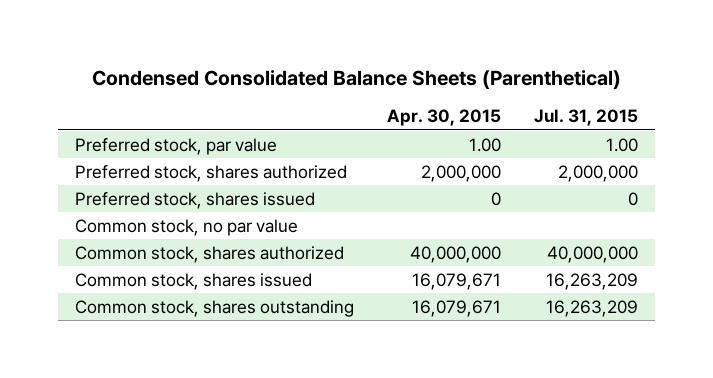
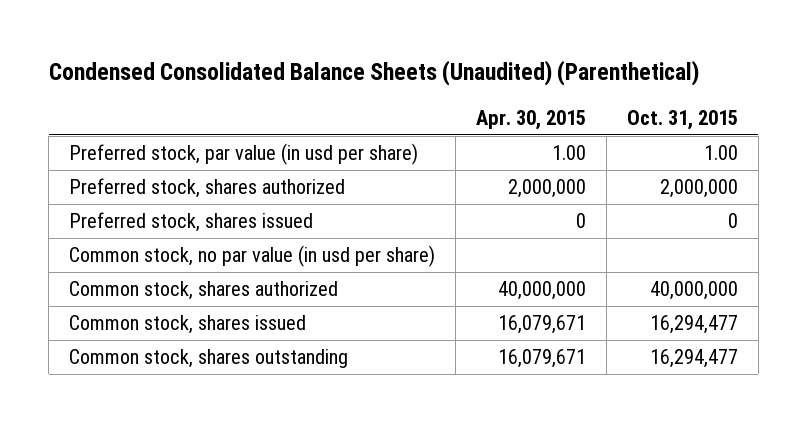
- Condensed Consolidated Balance Sheets (Parenthetical)
+ Condensed Consolidated Balance Sheets (Unaudited) (Parenthetical)
- | Apr. 30, 2015 | Jul. 31, 2015
+ | Apr. 30, 2015 | Oct. 31, 2015
- Preferred stock, par value | 1.00 | 1.00
+ Preferred stock, par value (in usd per share) | 1.00 | 1.00
- Common stock, no par value
+ Common stock, no par value (in usd per share)

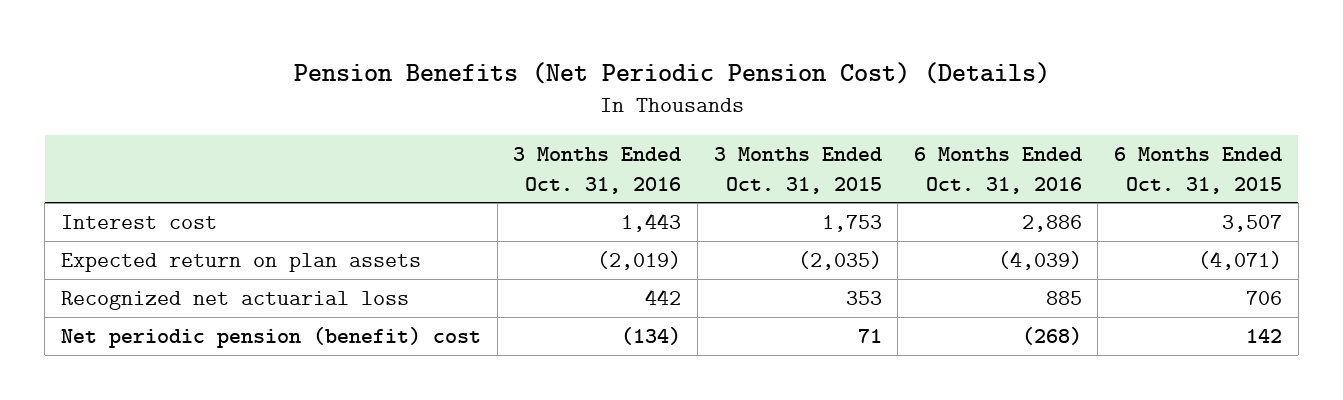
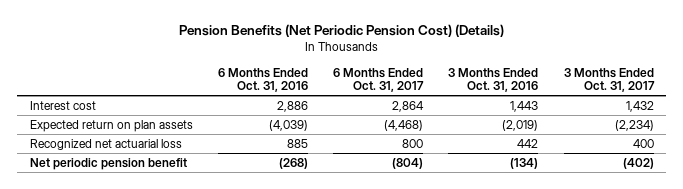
- | 3 Months Ended Oct. 31, 2016 | 3 Months Ended Oct. 31, 2015 | 6 Months Ended Oct. 31, 2016 | 6 Months Ended Oct. 31, 2015
+ | 6 Months Ended Oct. 31, 2016 | 6 Months Ended Oct. 31, 2017 | 3 Months Ended Oct. 31, 2016 | 3 Months Ended Oct. 31, 2017
- Net periodic pension (benefit) cost | (134) | 71 | (268) | 142
+ Net periodic pension benefit | (268) | (804) | (134) | (402)

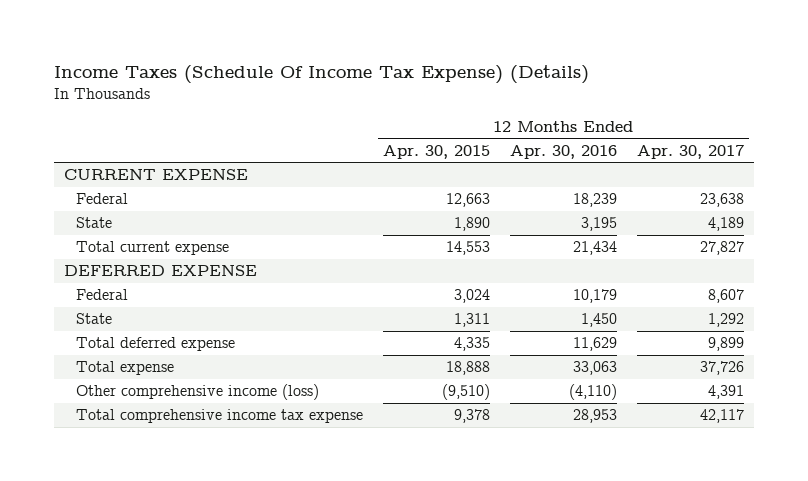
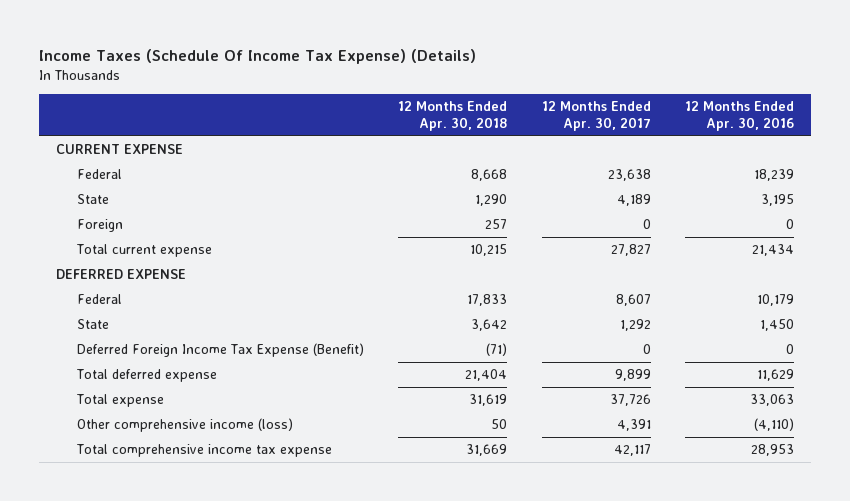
- | 12 Months Ended Apr. 30, 2015 | 12 Months Ended Apr. 30, 2016 | 12 Months Ended Apr. 30, 2017
+ | 12 Months Ended Apr. 30, 2018 | 12 Months Ended Apr. 30, 2017 | 12 Months Ended Apr. 30, 2016
+ Foreign | 257 | 0 | 0
+ Deferred Foreign Income Tax Expense (Benefit) | (71) | 0 | 0

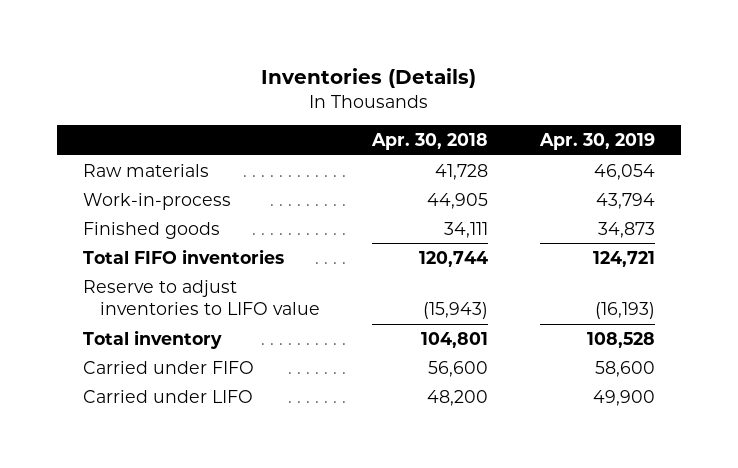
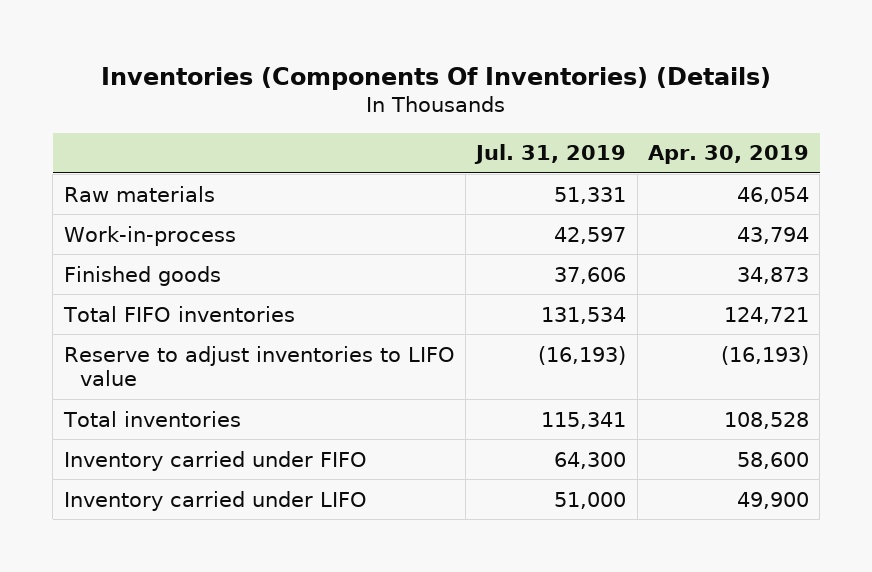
- Inventories (Details)
+ Inventories (Components Of Inventories) (Details)
- | Apr. 30, 2018 | Apr. 30, 2019
+ | Jul. 31, 2019 | Apr. 30, 2019
- Total inventory | 104,801 | 108,528
- Carried under FIFO | 56,600 | 58,600
- Carried under LIFO | 48,200 | 49,900
+ Total inventories | 115,341 | 108,528
+ Inventory carried under FIFO | 64,300 | 58,600
+ Inventory carried under LIFO | 51,000 | 49,900

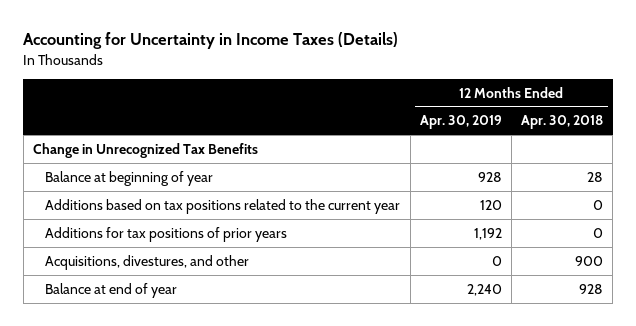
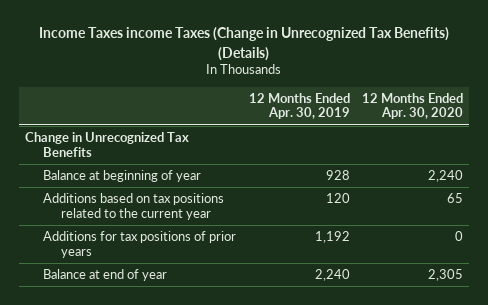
- Accounting for Uncertainty in Income Taxes (Details)
+ Income Taxes income Taxes (Change in Unrecognized Tax Benefits) (Details)
- | 12 Months Ended Apr. 30, 2019 | 12 Months Ended Apr. 30, 2018
+ | 12 Months Ended Apr. 30, 2019 | 12 Months Ended Apr. 30, 2020
- Acquisitions, divestures, and other | 0 | 900

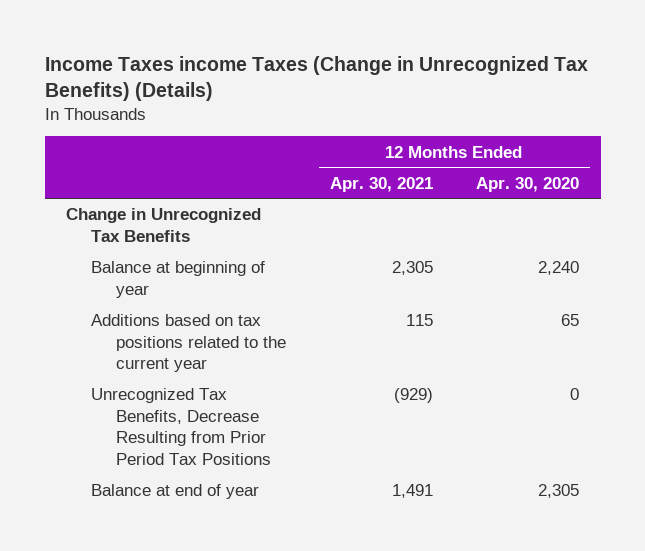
- | 12 Months Ended Apr. 30, 2019 | 12 Months Ended Apr. 30, 2020
+ | 12 Months Ended Apr. 30, 2021 | 12 Months Ended Apr. 30, 2020
- Additions for tax positions of prior years | 1,192 | 0
+ Unrecognized Tax Benefits, Decrease Resulting from Prior Period Tax Positions | (929) | 0

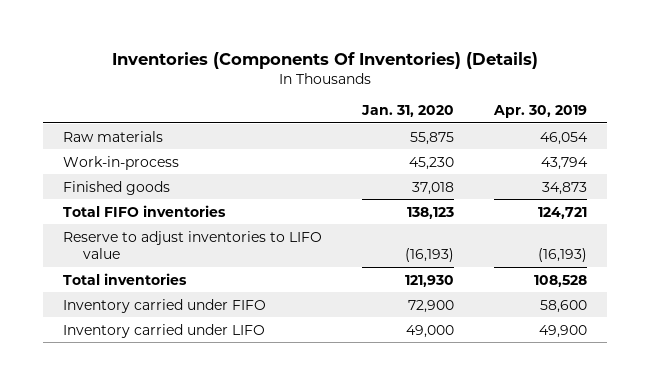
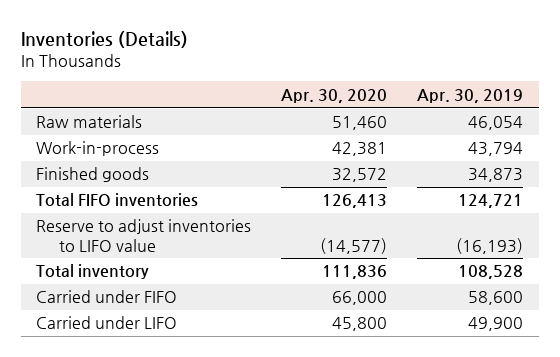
- Inventories (Components Of Inventories) (Details)
+ Inventories (Details)
- | Jan. 31, 2020 | Apr. 30, 2019
+ | Apr. 30, 2020 | Apr. 30, 2019
- Total inventories | 121,930 | 108,528
- Inventory carried under FIFO | 72,900 | 58,600
- Inventory carried under LIFO | 49,000 | 49,900
+ Total inventory | 111,836 | 108,528
+ Carried under FIFO | 66,000 | 58,600
+ Carried under LIFO | 45,800 | 49,900

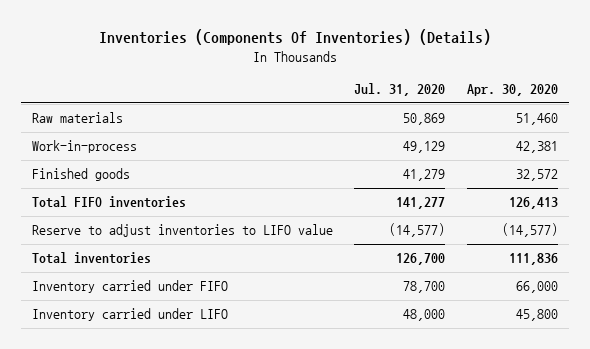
- Inventories (Details)
+ Inventories (Components Of Inventories) (Details)
- | Apr. 30, 2020 | Apr. 30, 2019
+ | Jul. 31, 2020 | Apr. 30, 2020
- Total inventory | 111,836 | 108,528
- Carried under FIFO | 66,000 | 58,600
- Carried under LIFO | 45,800 | 49,900
+ Total inventories | 126,700 | 111,836
+ Inventory carried under FIFO | 78,700 | 66,000
+ Inventory carried under LIFO | 48,000 | 45,800

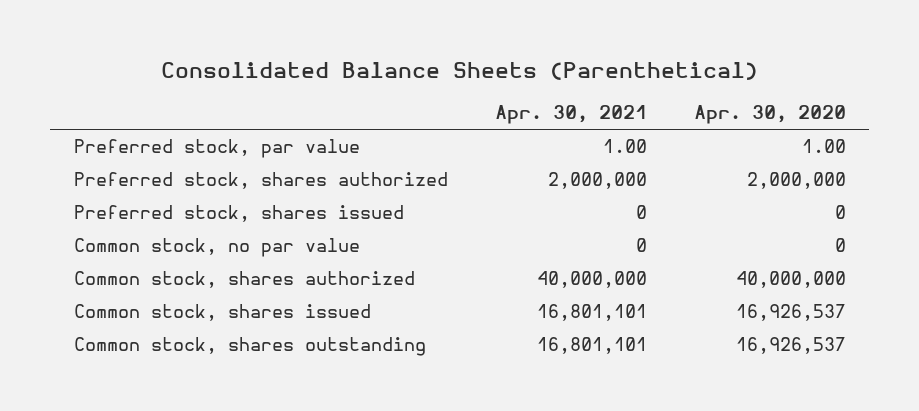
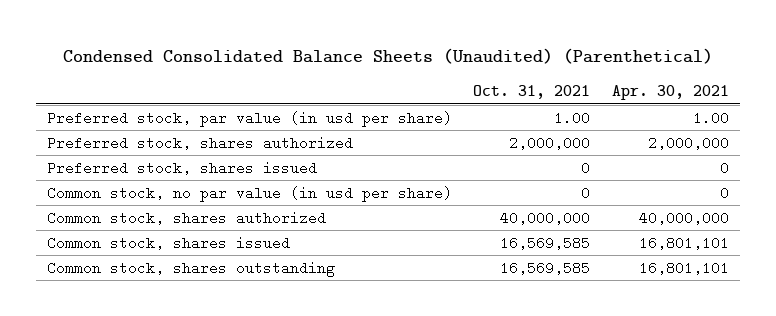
- Consolidated Balance Sheets (Parenthetical)
+ Condensed Consolidated Balance Sheets (Unaudited) (Parenthetical)
- | Apr. 30, 2021 | Apr. 30, 2020
+ | Oct. 31, 2021 | Apr. 30, 2021
- Preferred stock, par value | 1.00 | 1.00
+ Preferred stock, par value (in usd per share) | 1.00 | 1.00
- Common stock, no par value | 0 | 0
+ Common stock, no par value (in usd per share) | 0 | 0

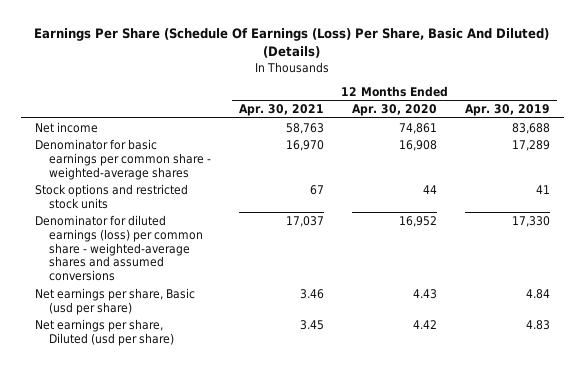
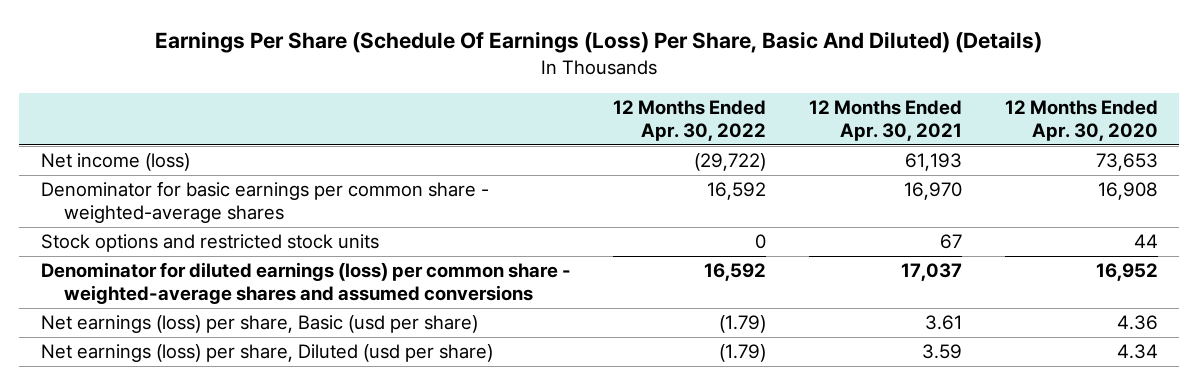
- | 12 Months Ended Apr. 30, 2021 | 12 Months Ended Apr. 30, 2020 | 12 Months Ended Apr. 30, 2019
+ | 12 Months Ended Apr. 30, 2022 | 12 Months Ended Apr. 30, 2021 | 12 Months Ended Apr. 30, 2020
- Net income | 58,763 | 74,861 | 83,688
+ Net income (loss) | (29,722) | 61,193 | 73,653
- Net earnings per share, Basic (usd per share) | 3.46 | 4.43 | 4.84
- Net earnings per share, Diluted (usd per share) | 3.45 | 4.42 | 4.83
+ Net earnings (loss) per share, Basic (usd per share) | (1.79) | 3.61 | 4.36
+ Net earnings (loss) per share, Diluted (usd per share) | (1.79) | 3.59 | 4.34

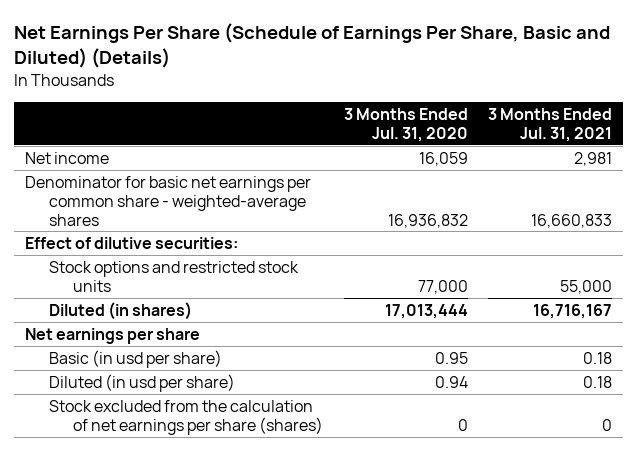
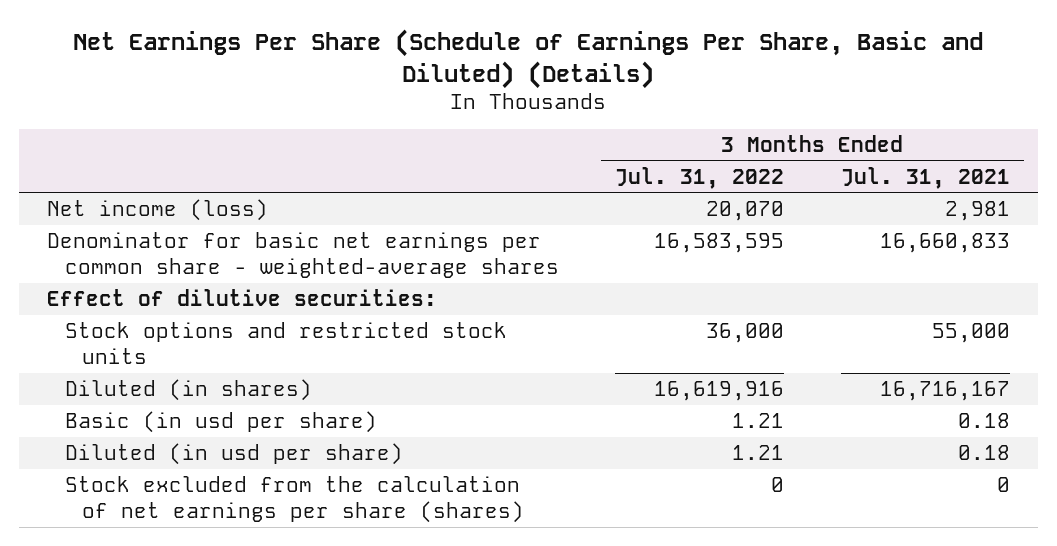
- | 3 Months Ended Jul. 31, 2020 | 3 Months Ended Jul. 31, 2021
+ | 3 Months Ended Jul. 31, 2022 | 3 Months Ended Jul. 31, 2021
- Net income | 16,059 | 2,981
+ Net income (loss) | 20,070 | 2,981
- Net earnings per share

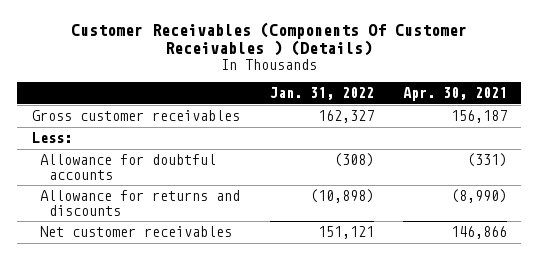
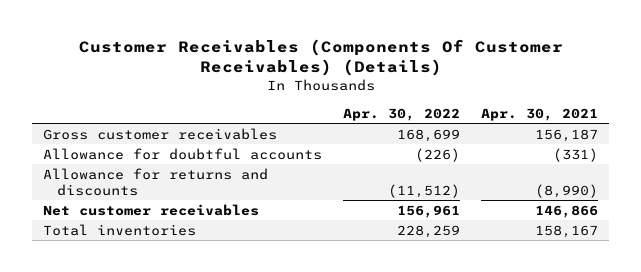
- Customer Receivables (Components Of Customer Receivables ) (Details)
+ Customer Receivables (Components Of Customer Receivables) (Details)
- | Jan. 31, 2022 | Apr. 30, 2021
+ | Apr. 30, 2022 | Apr. 30, 2021
- Less:
+ Total inventories | 228,259 | 158,167

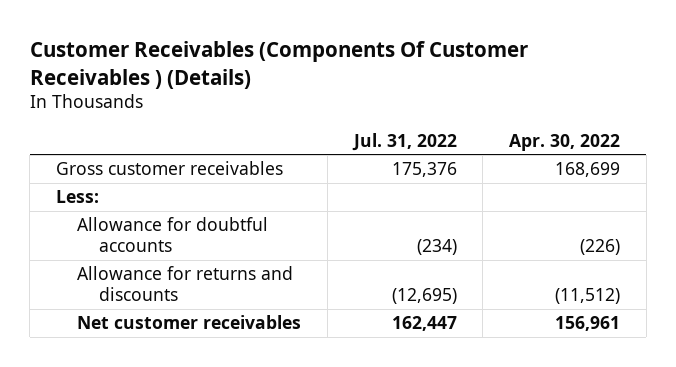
- Customer Receivables (Components Of Customer Receivables) (Details)
+ Customer Receivables (Components Of Customer Receivables ) (Details)
- | Apr. 30, 2022 | Apr. 30, 2021
+ | Jul. 31, 2022 | Apr. 30, 2022
+ Less:
- Total inventories | 228,259 | 158,167

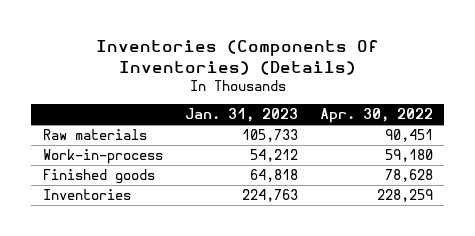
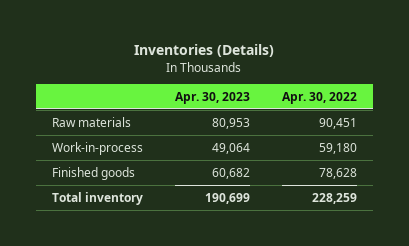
- Inventories (Components Of Inventories) (Details)
+ Inventories (Details)
- | Jan. 31, 2023 | Apr. 30, 2022
+ | Apr. 30, 2023 | Apr. 30, 2022
- Inventories | 224,763 | 228,259
+ Total inventory | 190,699 | 228,259

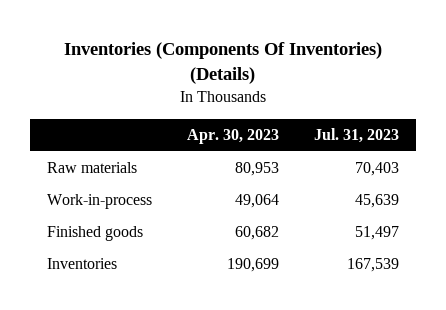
- Inventories (Details)
+ Inventories (Components Of Inventories) (Details)
- | Apr. 30, 2023 | Apr. 30, 2022
+ | Apr. 30, 2023 | Jul. 31, 2023
- Total inventory | 190,699 | 228,259
+ Inventories | 190,699 | 167,539

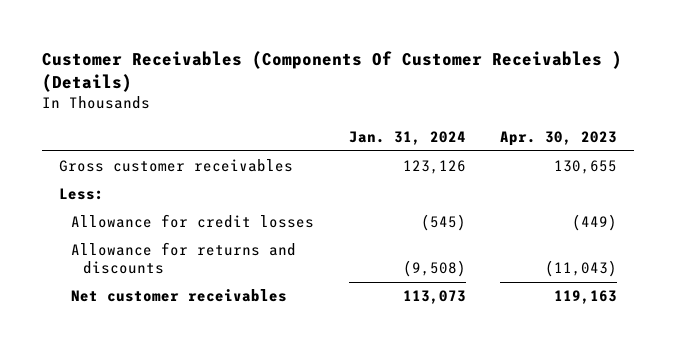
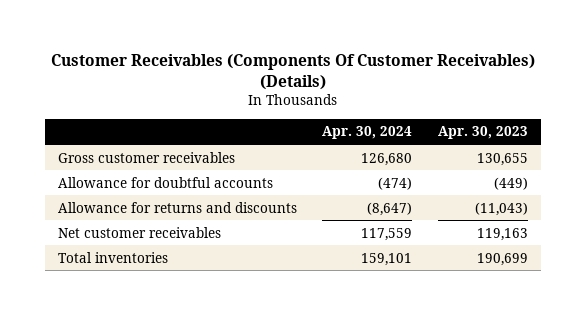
- Customer Receivables (Components Of Customer Receivables ) (Details)
+ Customer Receivables (Components Of Customer Receivables) (Details)
- | Jan. 31, 2024 | Apr. 30, 2023
+ | Apr. 30, 2024 | Apr. 30, 2023
- Less:
- Allowance for credit losses | (545) | (449)
+ Allowance for doubtful accounts | (474) | (449)
+ Total inventories | 159,101 | 190,699

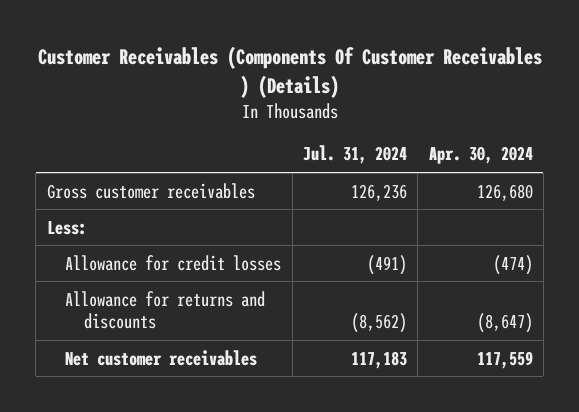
- Customer Receivables (Components Of Customer Receivables) (Details)
+ Customer Receivables (Components Of Customer Receivables ) (Details)
- | Apr. 30, 2024 | Apr. 30, 2023
+ | Jul. 31, 2024 | Apr. 30, 2024
- Allowance for doubtful accounts | (474) | (449)
+ Less:
+ Allowance for credit losses | (491) | (474)
- Total inventories | 159,101 | 190,699

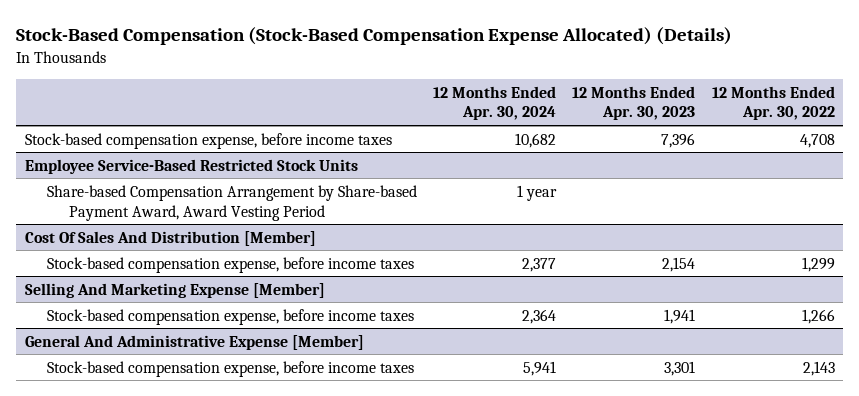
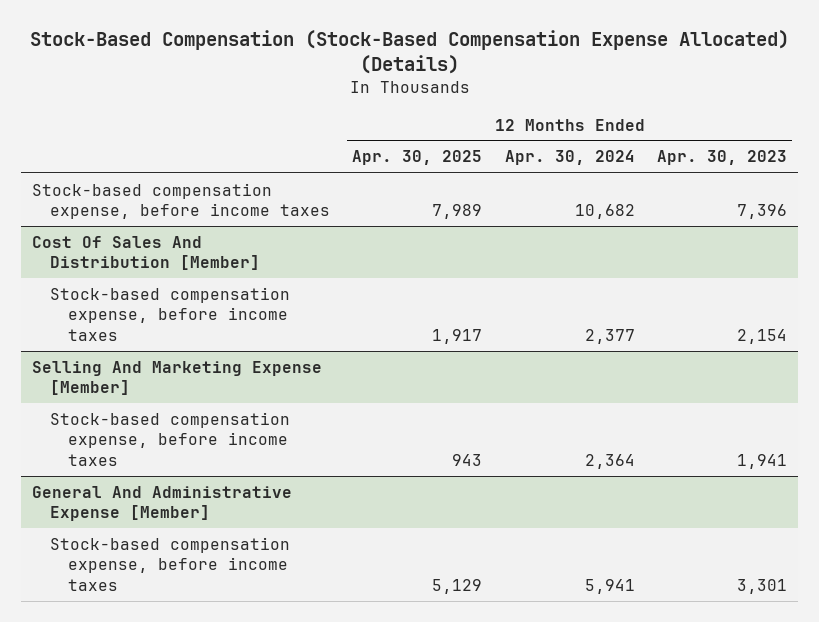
- | 12 Months Ended Apr. 30, 2024 | 12 Months Ended Apr. 30, 2023 | 12 Months Ended Apr. 30, 2022
+ | 12 Months Ended Apr. 30, 2025 | 12 Months Ended Apr. 30, 2024 | 12 Months Ended Apr. 30, 2023
- Employee Service-Based Restricted Stock Units
- Share-based Compensation Arrangement by Share-based Payment Award, Award Vesting Period | 1 year | |

